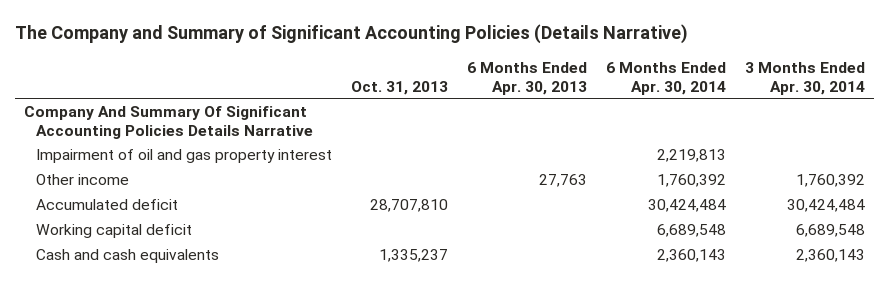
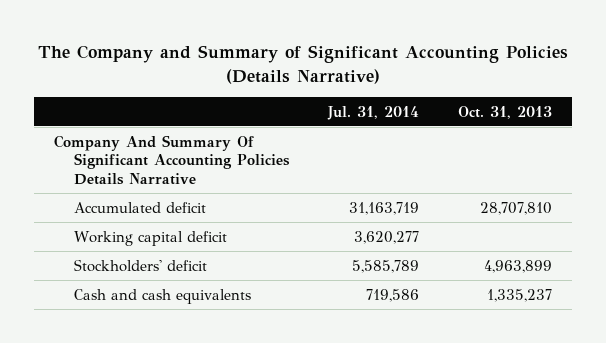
- | Oct. 31, 2013 | 6 Months Ended Apr. 30, 2013 | 6 Months Ended Apr. 30, 2014 | 3 Months Ended Apr. 30, 2014
+ | Jul. 31, 2014 | Oct. 31, 2013
- Impairment of oil and gas property interest | | | 2,219,813 |
- Other income | | 27,763 | 1,760,392 | 1,760,392
+ Stockholders' deficit | 5,585,789 | 4,963,899

